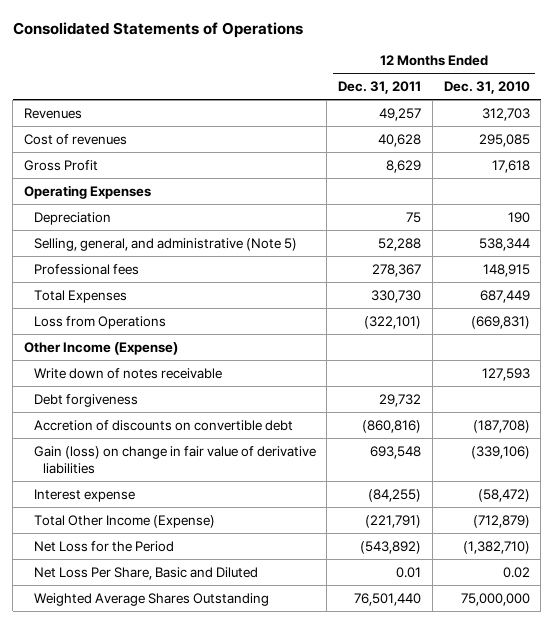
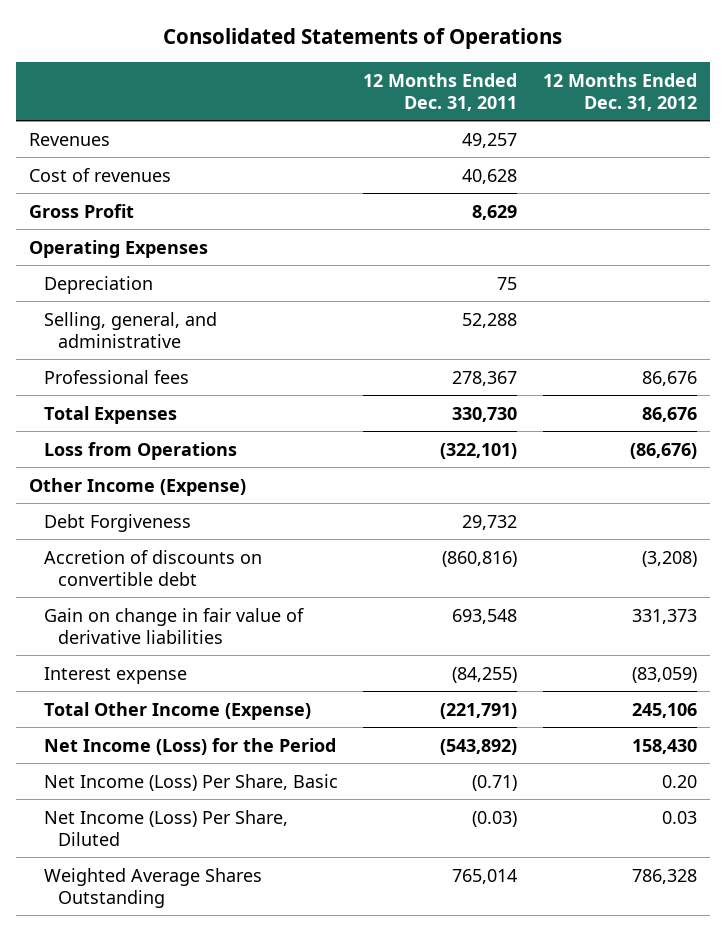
- | 12 Months Ended Dec. 31, 2011 | 12 Months Ended Dec. 31, 2010
+ | 12 Months Ended Dec. 31, 2011 | 12 Months Ended Dec. 31, 2012
- Selling, general, and administrative (Note 5) | 52,288 | 538,344
+ Selling, general, and administrative | 52,288 |
- Write down of notes receivable | | 127,593
- Debt forgiveness | 29,732 |
+ Debt Forgiveness | 29,732 |
- Gain (loss) on change in fair value of derivative liabilities | 693,548 | (339,106)
+ Gain on change in fair value of derivative liabilities | 693,548 | 331,373
- Net Loss for the Period | (543,892) | (1,382,710)
- Net Loss Per Share, Basic and Diluted | 0.01 | 0.02
- Weighted Average Shares Outstanding | 76,501,440 | 75,000,000
+ Net Income (Loss) for the Period | (543,892) | 158,430
+ Net Income (Loss) Per Share, Basic | (0.71) | 0.20
+ Net Income (Loss) Per Share, Diluted | (0.03) | 0.03
+ Weighted Average Shares Outstanding | 765,014 | 786,328

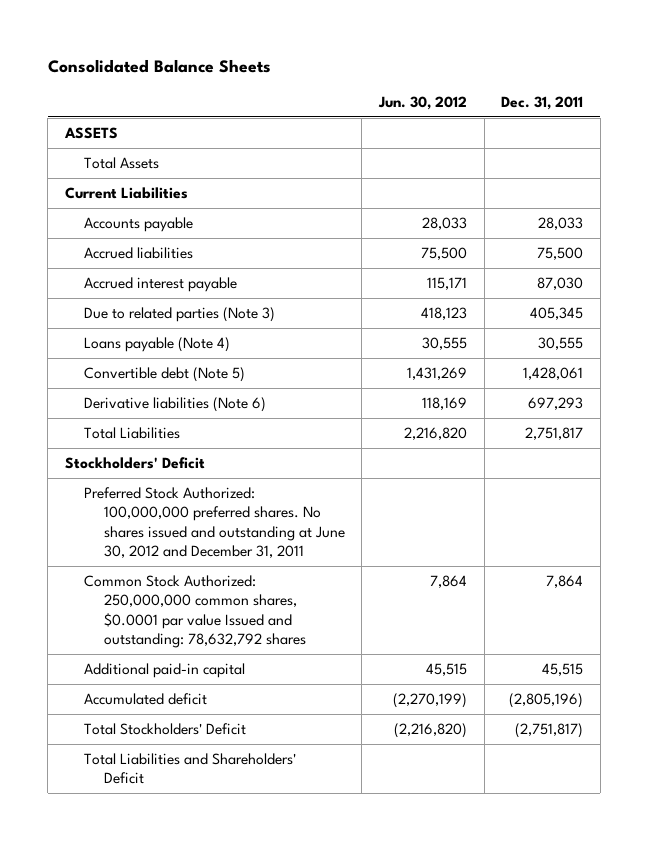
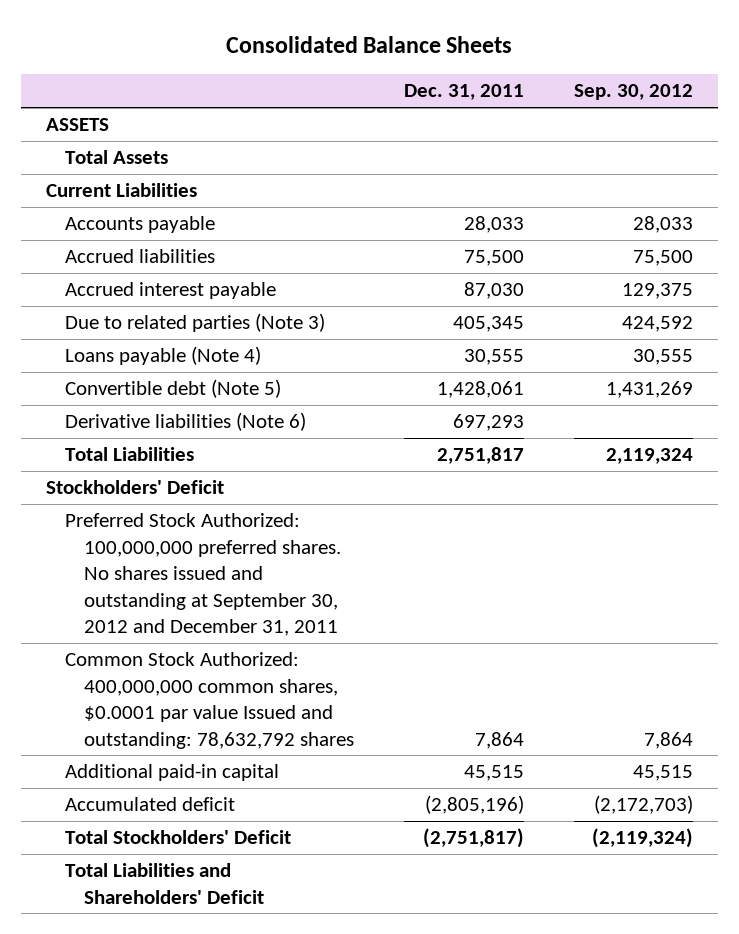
- | Jun. 30, 2012 | Dec. 31, 2011
+ | Dec. 31, 2011 | Sep. 30, 2012
- Preferred Stock Authorized: 100,000,000 preferred shares. No shares issued and outstanding at June 30, 2012 and December 31, 2011
- Common Stock Authorized: 250,000,000 common shares, $0.0001 par value Issued and outstanding: 78,632,792 shares | 7,864 | 7,864
+ Preferred Stock Authorized: 100,000,000 preferred shares. No shares issued and outstanding at September 30, 2012 and December 31, 2011
+ Common Stock Authorized: 400,000,000 common shares, $0.0001 par value Issued and outstanding: 78,632,792 shares | 7,864 | 7,864

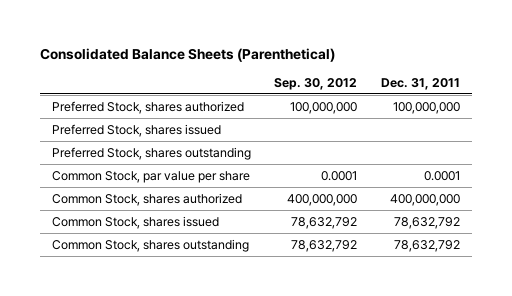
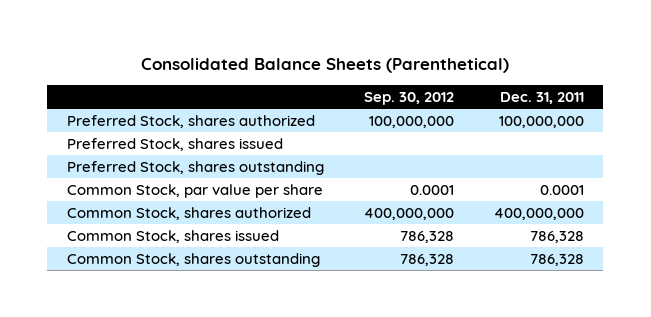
- Common Stock, shares issued | 78,632,792 | 78,632,792
- Common Stock, shares outstanding | 78,632,792 | 78,632,792
+ Common Stock, shares issued | 786,328 | 786,328
+ Common Stock, shares outstanding | 786,328 | 786,328

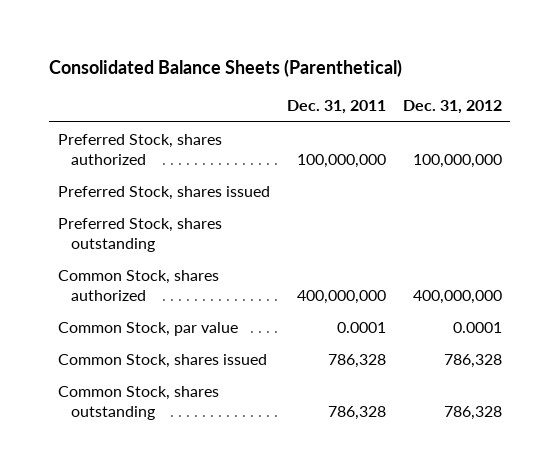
- | Sep. 30, 2012 | Dec. 31, 2011
+ | Dec. 31, 2011 | Dec. 31, 2012
- Common Stock, par value per share | 0.0001 | 0.0001
+ Common Stock, par value | 0.0001 | 0.0001

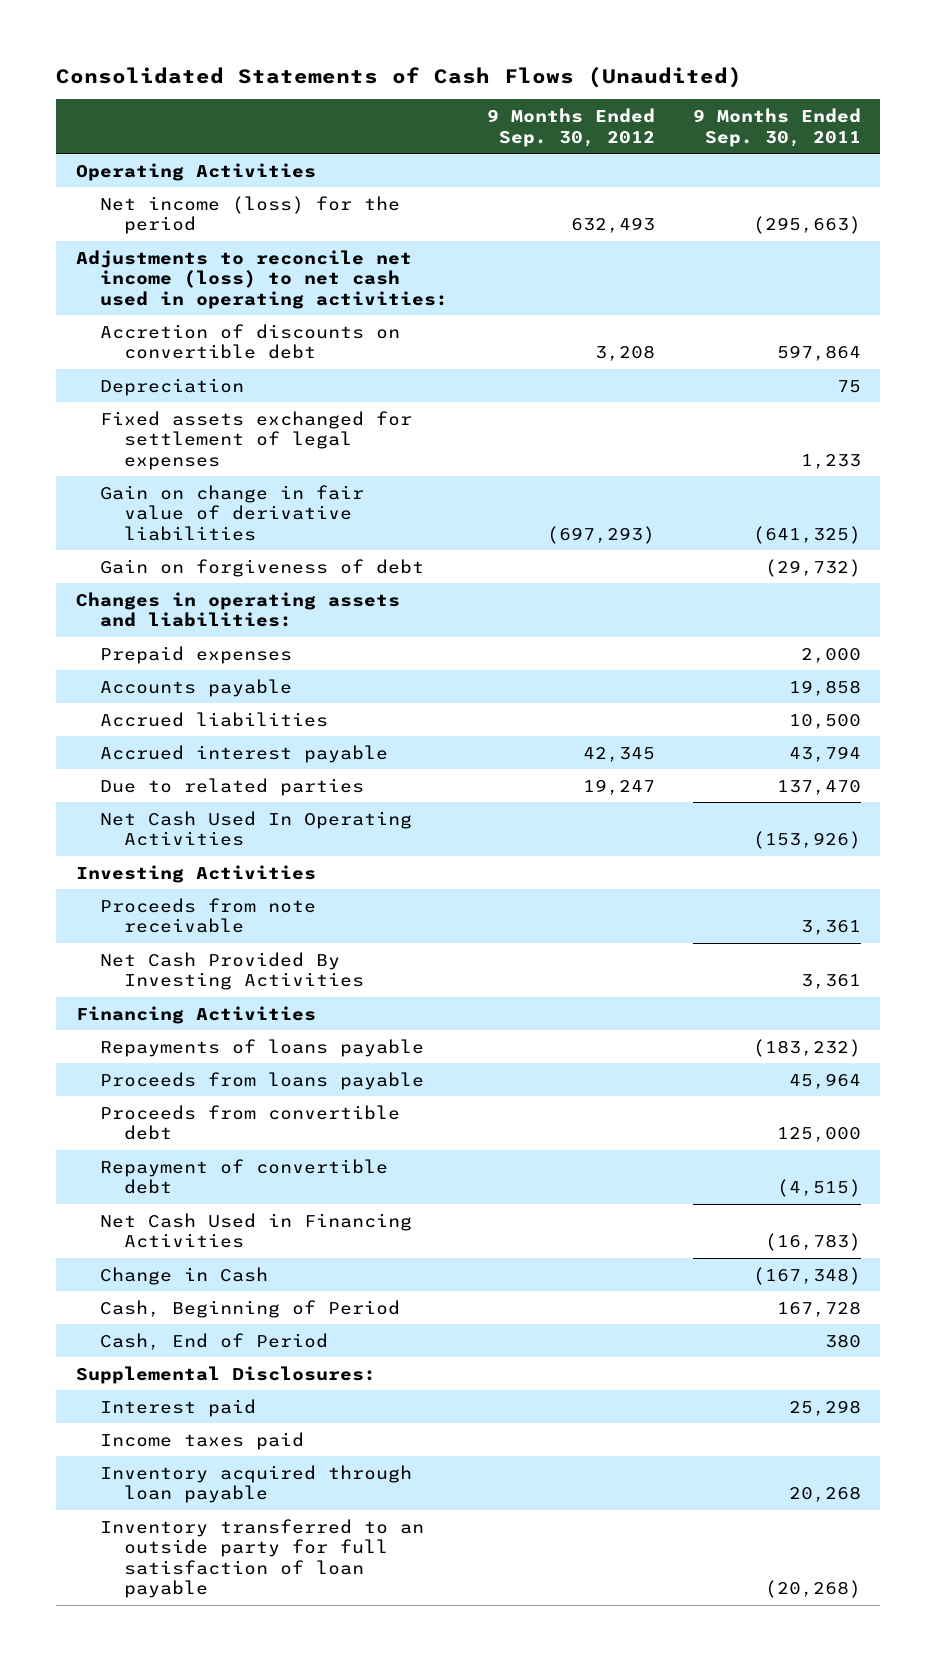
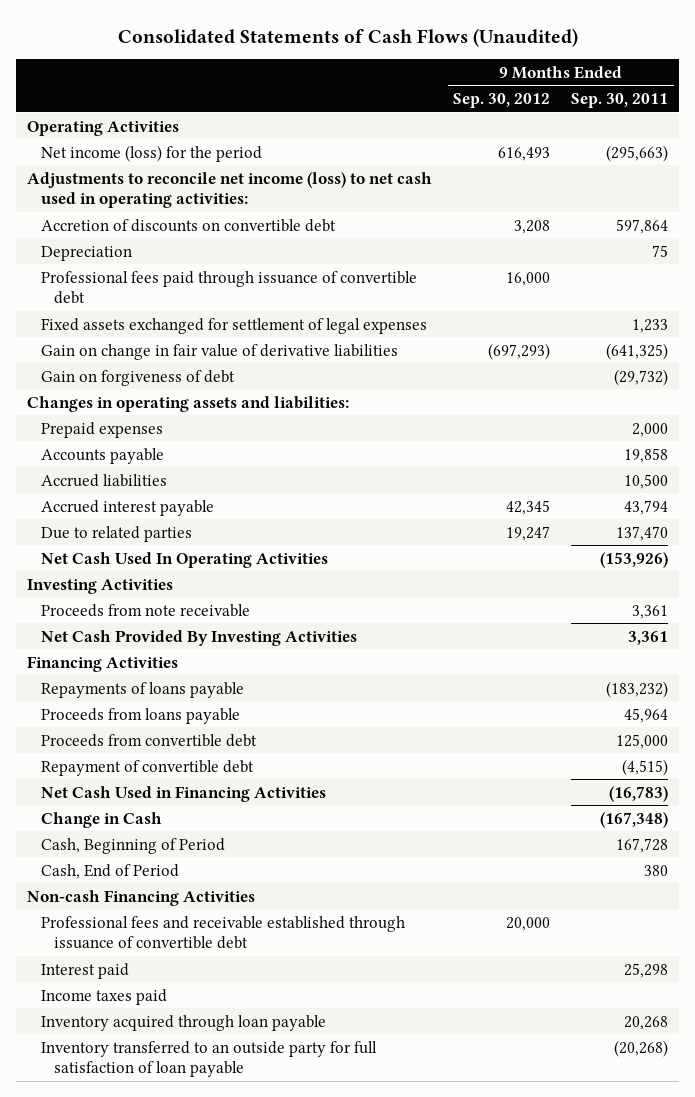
- Net income (loss) for the period | 632,493 | (295,663)
+ Net income (loss) for the period | 616,493 | (295,663)
+ Professional fees paid through issuance of convertible debt | 16,000 |
- Supplemental Disclosures:
+ Non-cash Financing Activities
+ Professional fees and receivable established through issuance of convertible debt | 20,000 |

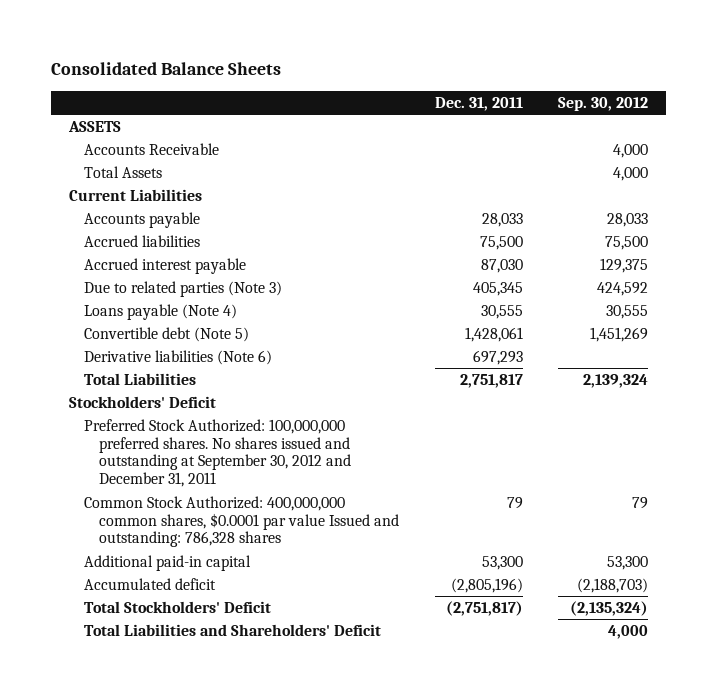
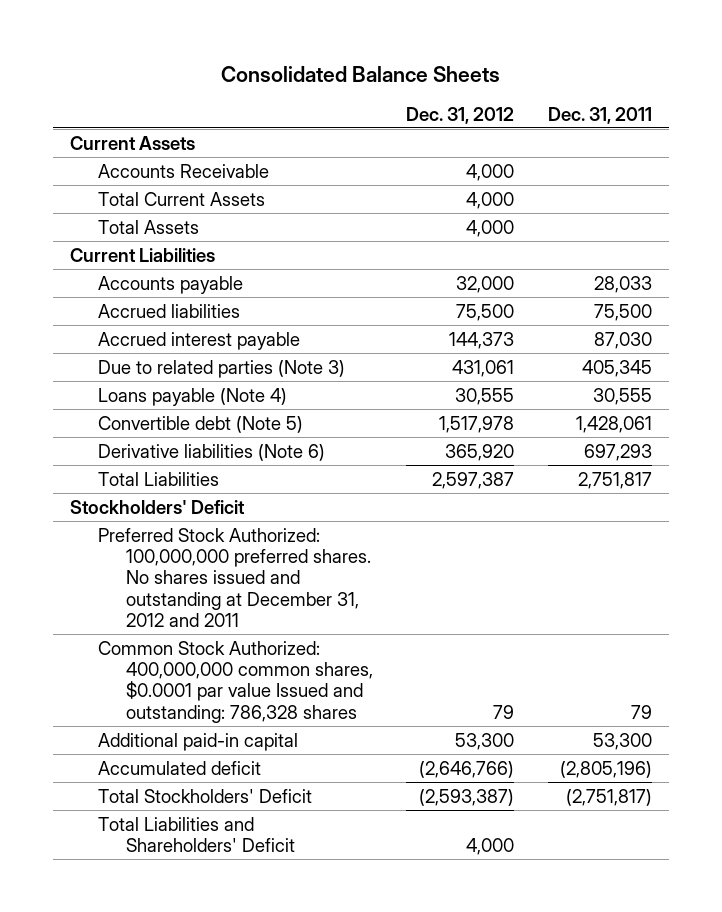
- | Dec. 31, 2011 | Sep. 30, 2012
+ | Dec. 31, 2012 | Dec. 31, 2011
- ASSETS
+ Current Assets
+ Total Current Assets | 4,000 |
- Preferred Stock Authorized: 100,000,000 preferred shares. No shares issued and outstanding at September 30, 2012 and December 31, 2011
+ Preferred Stock Authorized: 100,000,000 preferred shares. No shares issued and outstanding at December 31, 2012 and 2011

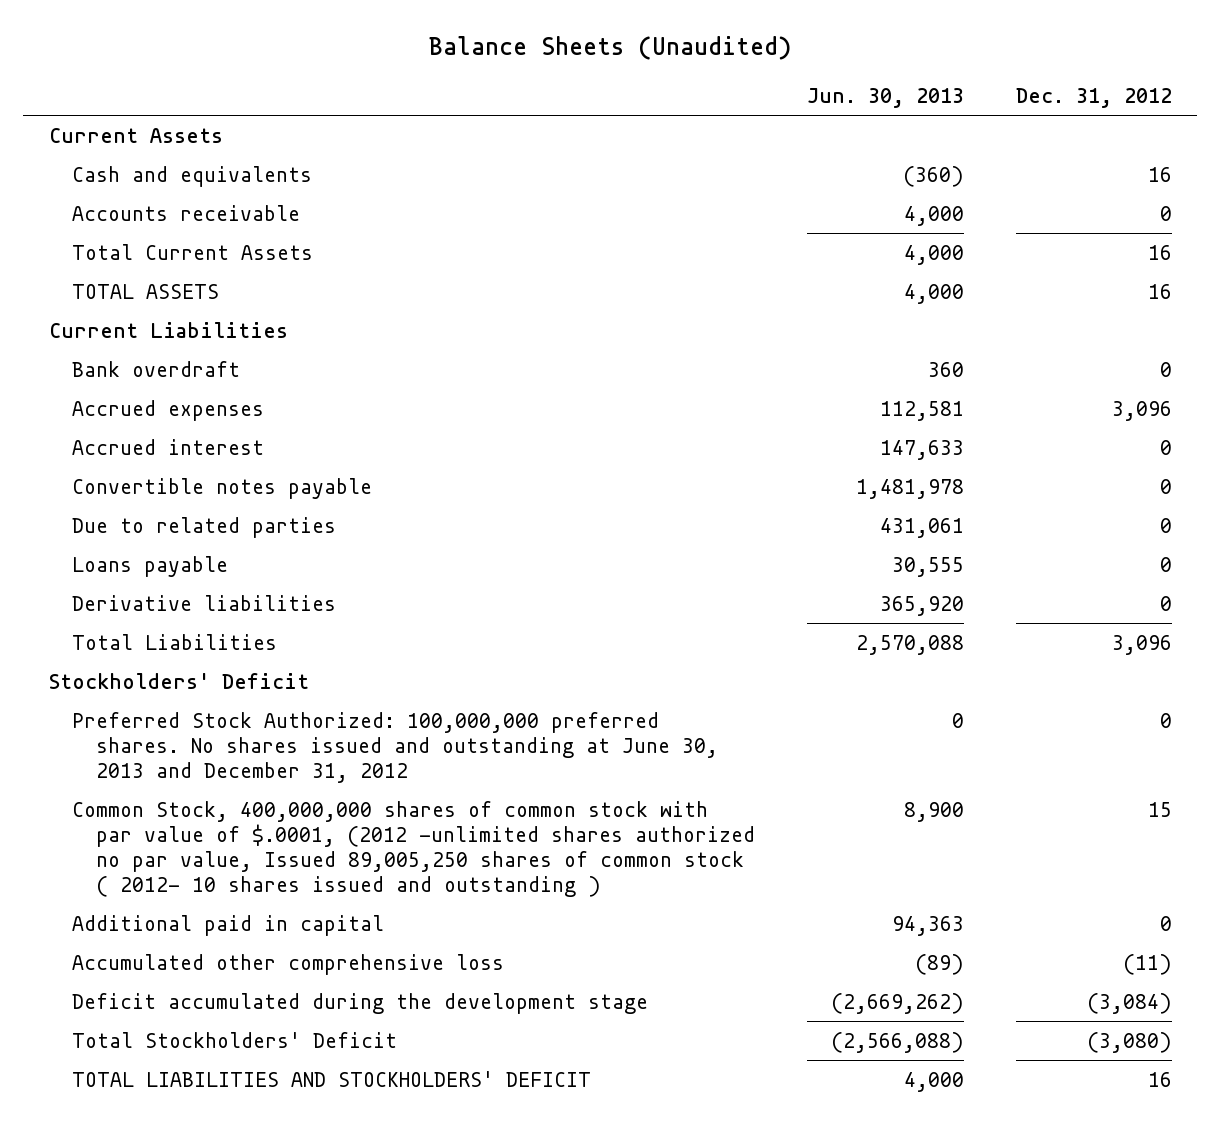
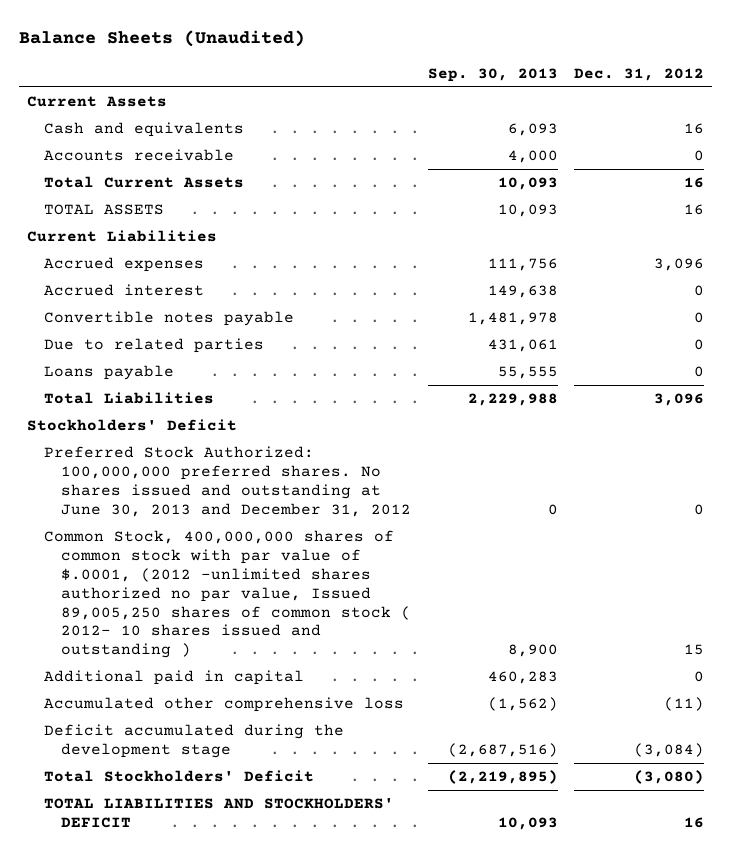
- | Jun. 30, 2013 | Dec. 31, 2012
+ | Sep. 30, 2013 | Dec. 31, 2012
- Bank overdraft | 360 | 0
- Derivative liabilities | 365,920 | 0

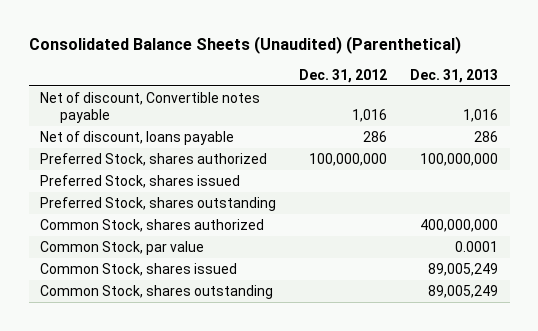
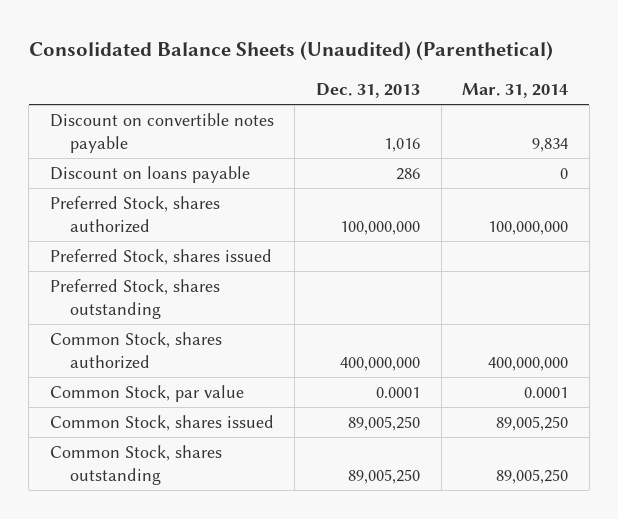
- | Dec. 31, 2012 | Dec. 31, 2013
+ | Dec. 31, 2013 | Mar. 31, 2014
- Net of discount, Convertible notes payable | 1,016 | 1,016
- Net of discount, loans payable | 286 | 286
+ Discount on convertible notes payable | 1,016 | 9,834
+ Discount on loans payable | 286 | 0
- Common Stock, shares issued | | 89,005,249
- Common Stock, shares outstanding | | 89,005,249
+ Common Stock, shares issued | 89,005,250 | 89,005,250
+ Common Stock, shares outstanding | 89,005,250 | 89,005,250

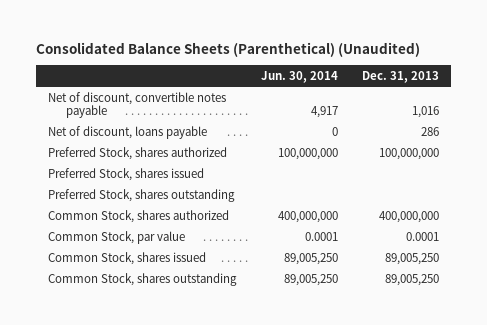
- Consolidated Balance Sheets (Unaudited) (Parenthetical)
+ Consolidated Balance Sheets (Parenthetical) (Unaudited)
- | Dec. 31, 2013 | Mar. 31, 2014
+ | Jun. 30, 2014 | Dec. 31, 2013
- Discount on convertible notes payable | 1,016 | 9,834
- Discount on loans payable | 286 | 0
+ Net of discount, convertible notes payable | 4,917 | 1,016
+ Net of discount, loans payable | 0 | 286

